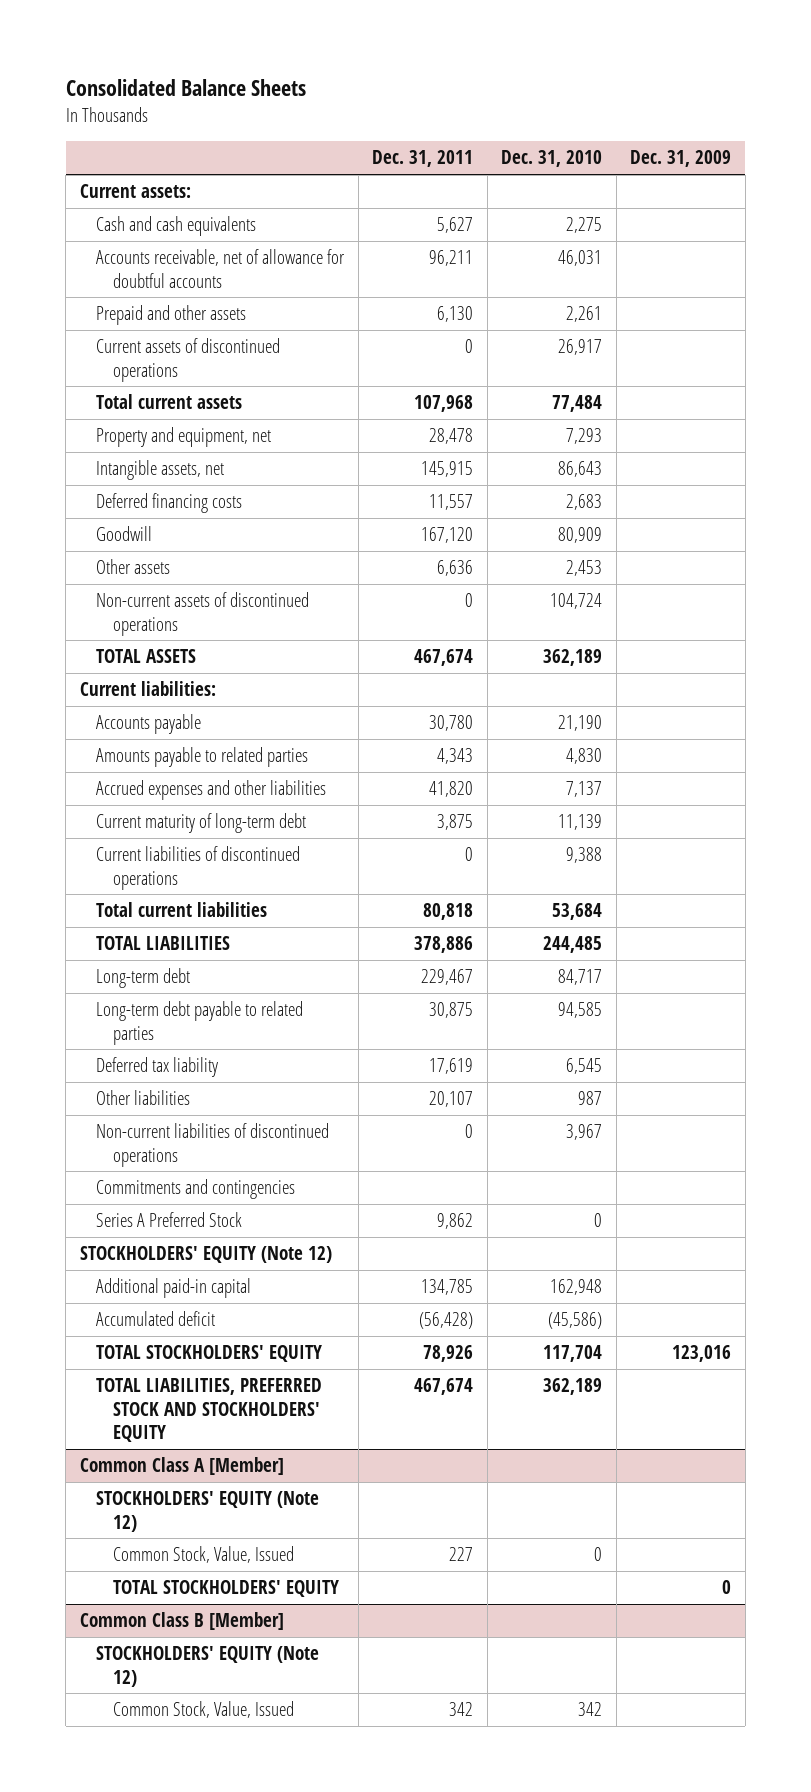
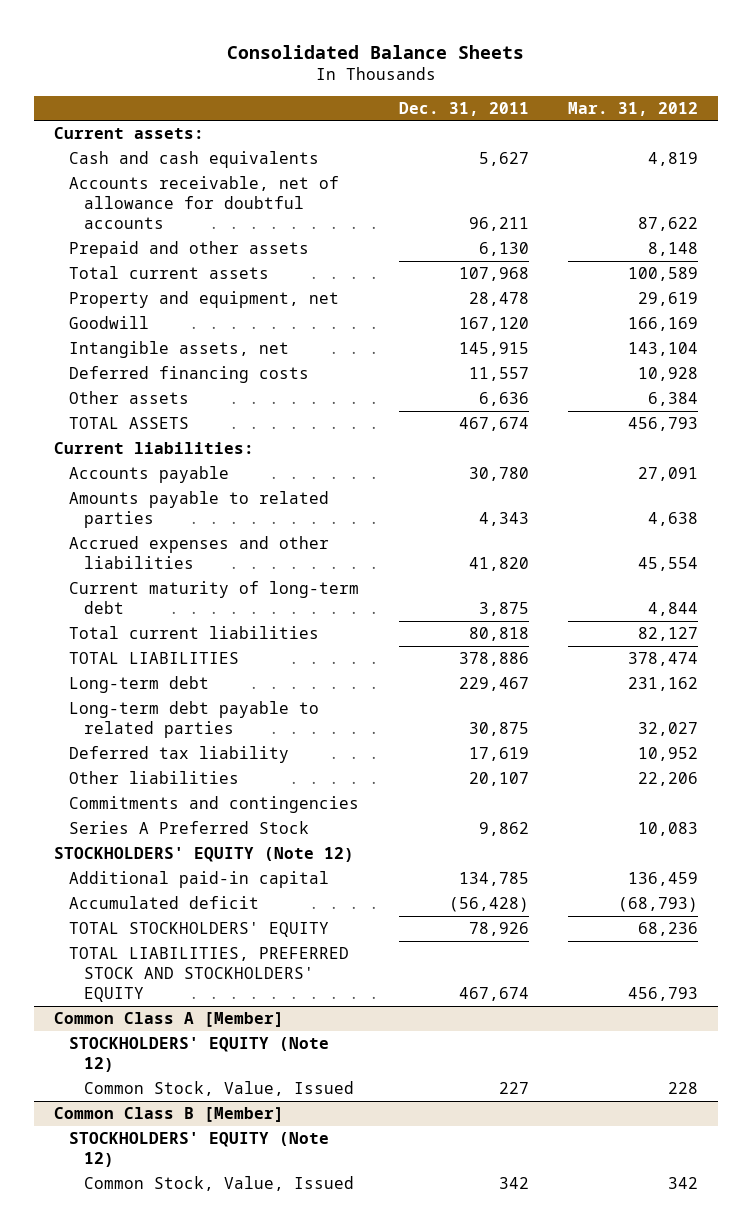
- | Dec. 31, 2011 | Dec. 31, 2010 | Dec. 31, 2009
+ | Dec. 31, 2011 | Mar. 31, 2012
- Current assets of discontinued operations | 0 | 26,917 |
moved up: Goodwill | 167,120 | 166,169
- Non-current assets of discontinued operations | 0 | 104,724 |
- Current liabilities of discontinued operations | 0 | 9,388 |
- Non-current liabilities of discontinued operations | 0 | 3,967 |
@ Common Class A [Member]
- TOTAL STOCKHOLDERS' EQUITY | | | 0

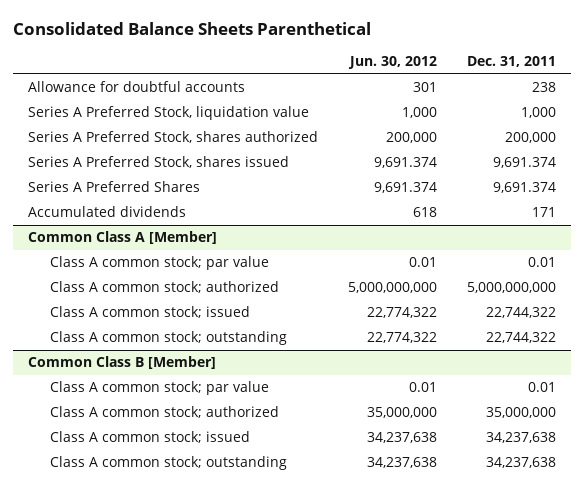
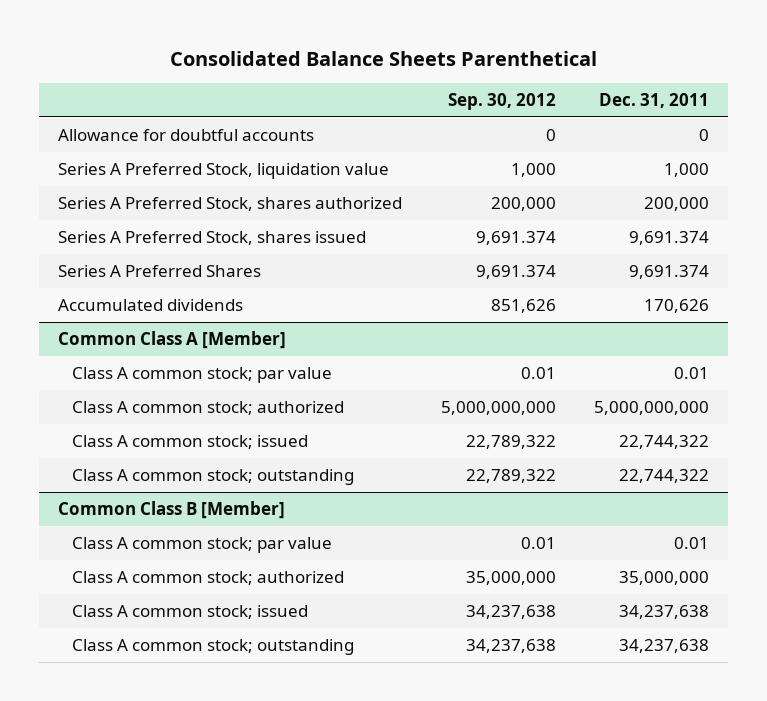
- | Jun. 30, 2012 | Dec. 31, 2011
+ | Sep. 30, 2012 | Dec. 31, 2011
- Allowance for doubtful accounts | 301 | 238
+ Allowance for doubtful accounts | 0 | 0
- Accumulated dividends | 618 | 171
+ Accumulated dividends | 851,626 | 170,626

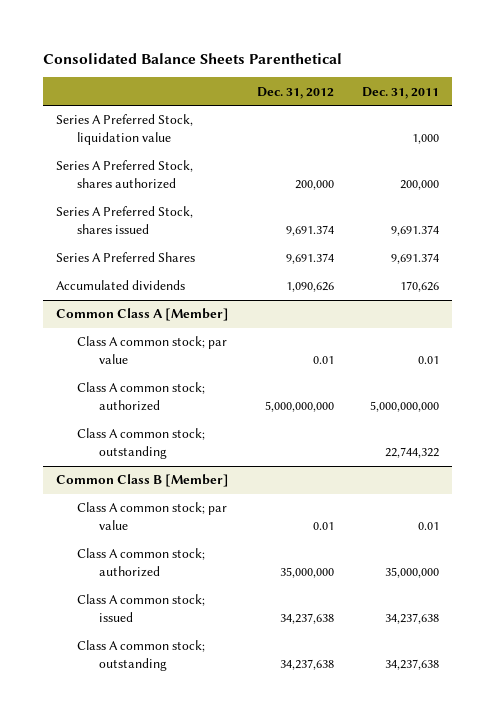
- | Sep. 30, 2012 | Dec. 31, 2011
+ | Dec. 31, 2012 | Dec. 31, 2011
- Allowance for doubtful accounts | 0 | 0
@ Common Class A [Member]
- Class A common stock; issued | 22,789,322 | 22,744,322

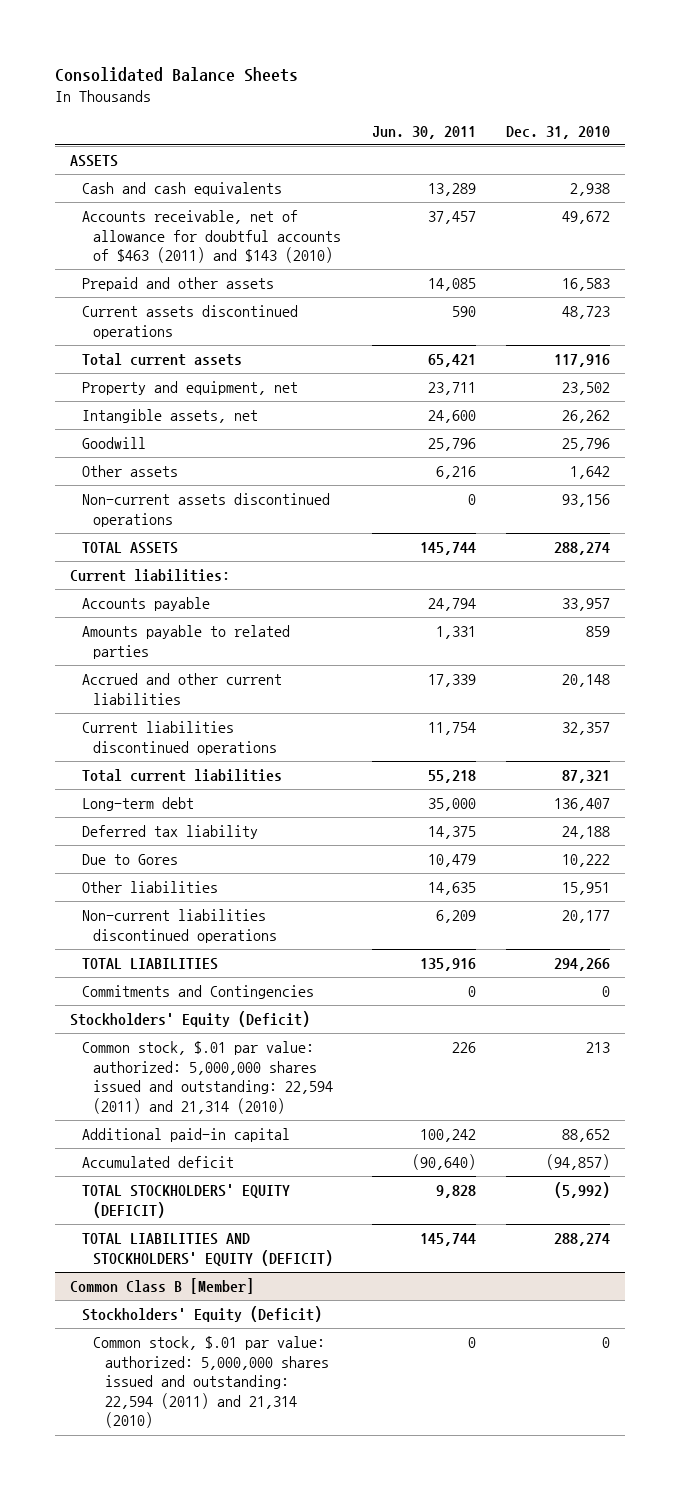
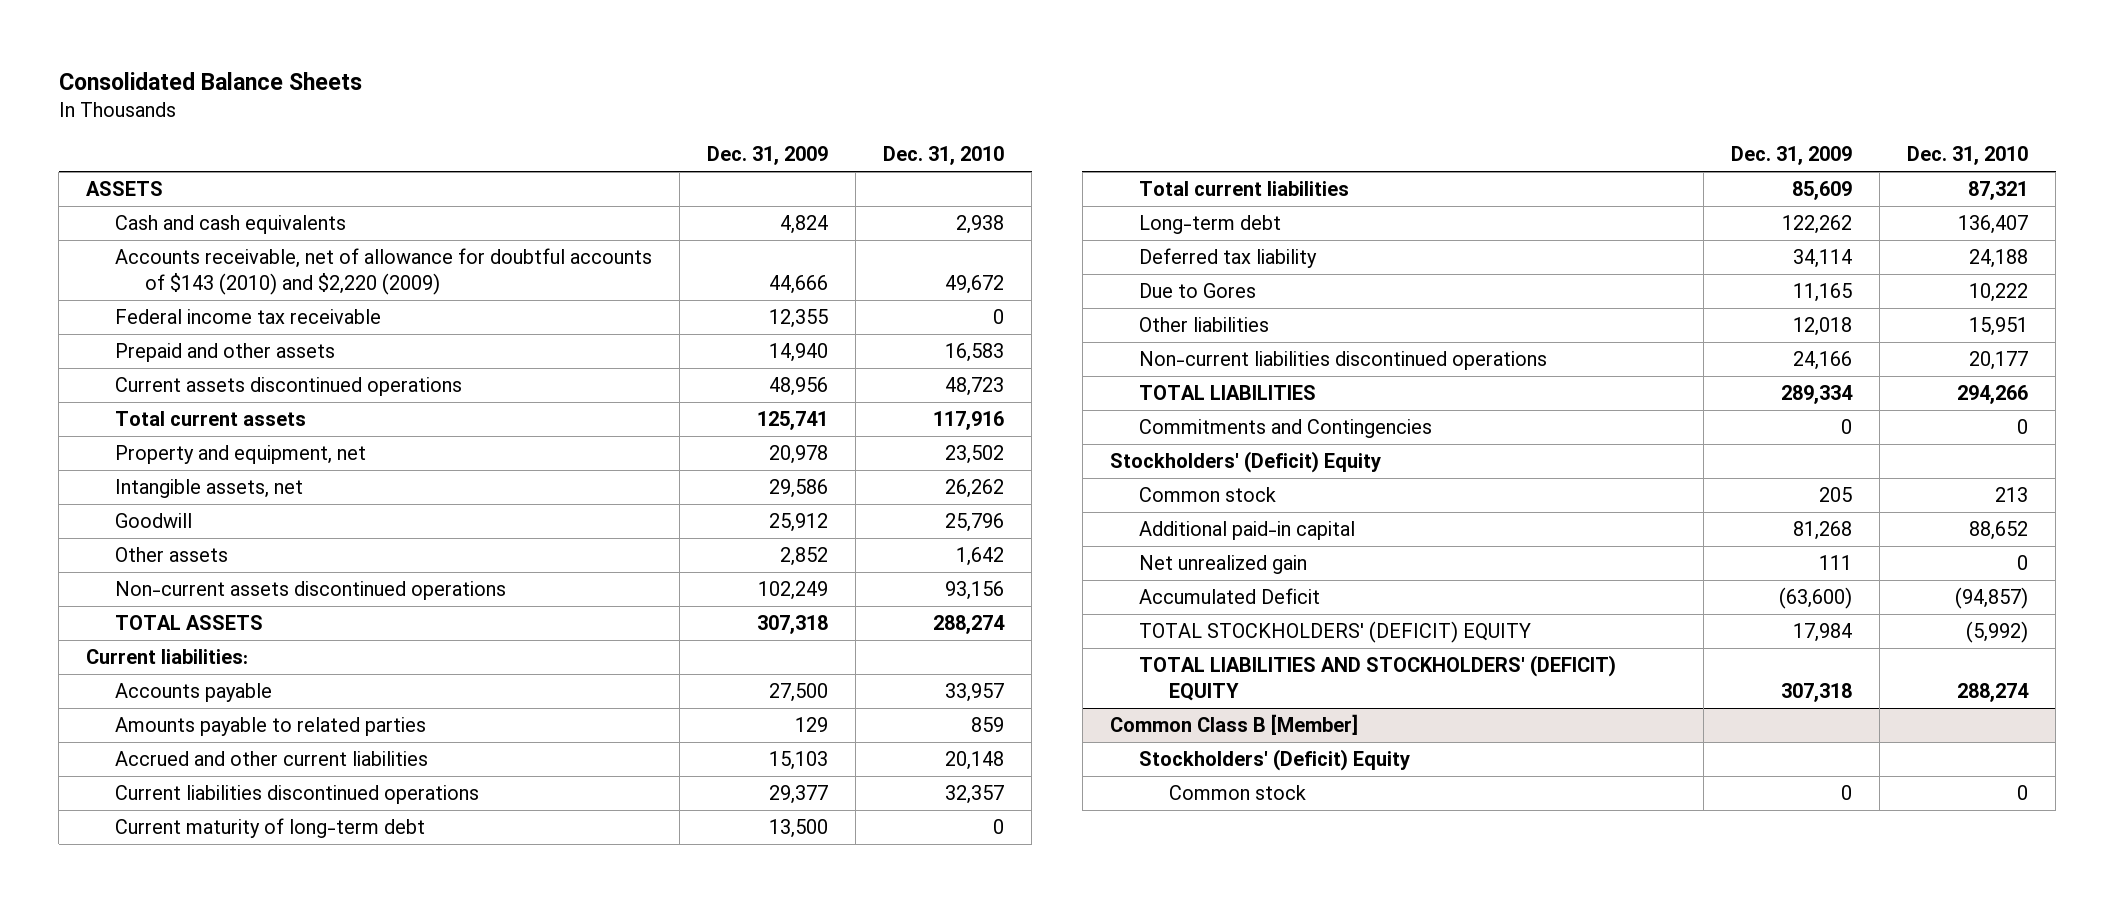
- | Jun. 30, 2011 | Dec. 31, 2010
+ | Dec. 31, 2009 | Dec. 31, 2010
- Accounts receivable, net of allowance for doubtful accounts of $463 (2011) and $143 (2010) | 37,457 | 49,672
+ Accounts receivable, net of allowance for doubtful accounts of $143 (2010) and $2,220 (2009) | 44,666 | 49,672
+ Federal income tax receivable | 12,355 | 0
+ Current maturity of long-term debt | 13,500 | 0
- Stockholders' Equity (Deficit)
- Common stock, $.01 par value: authorized: 5,000,000 shares issued and outstanding: 22,594 (2011) and 21,314 (2010) | 226 | 213
+ Stockholders' (Deficit) Equity
+ Common stock | 205 | 213
- Accumulated deficit | (90,640) | (94,857)
- TOTAL STOCKHOLDERS' EQUITY (DEFICIT) | 9,828 | (5,992)
- TOTAL LIABILITIES AND STOCKHOLDERS' EQUITY (DEFICIT) | 145,744 | 288,274
+ Net unrealized gain | 111 | 0
+ Accumulated Deficit | (63,600) | (94,857)
+ TOTAL STOCKHOLDERS' (DEFICIT) EQUITY | 17,984 | (5,992)
+ TOTAL LIABILITIES AND STOCKHOLDERS' (DEFICIT) EQUITY | 307,318 | 288,274
@ Common Class B [Member]
- Stockholders' Equity (Deficit)
- Common stock, $.01 par value: authorized: 5,000,000 shares issued and outstanding: 22,594 (2011) and 21,314 (2010) | 0 | 0
+ Stockholders' (Deficit) Equity
+ Common stock | 0 | 0

